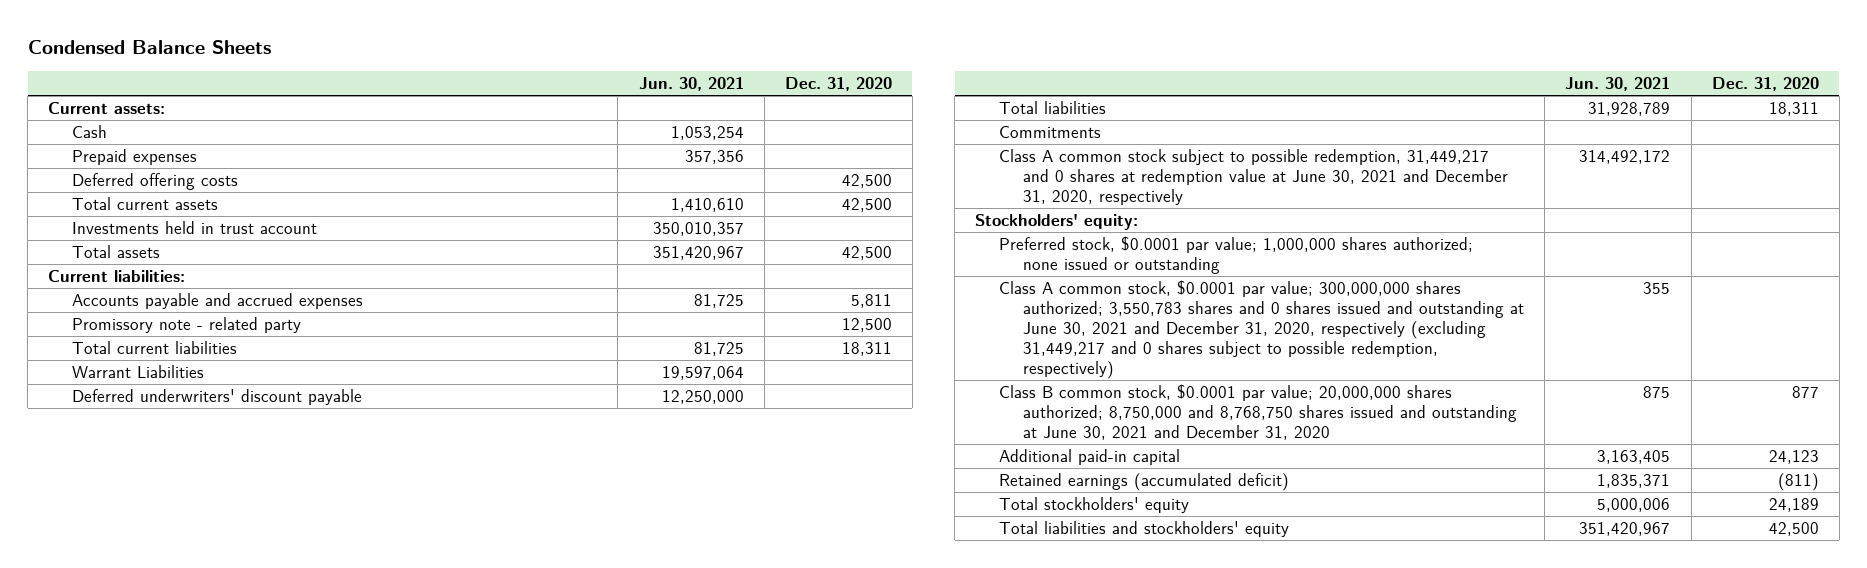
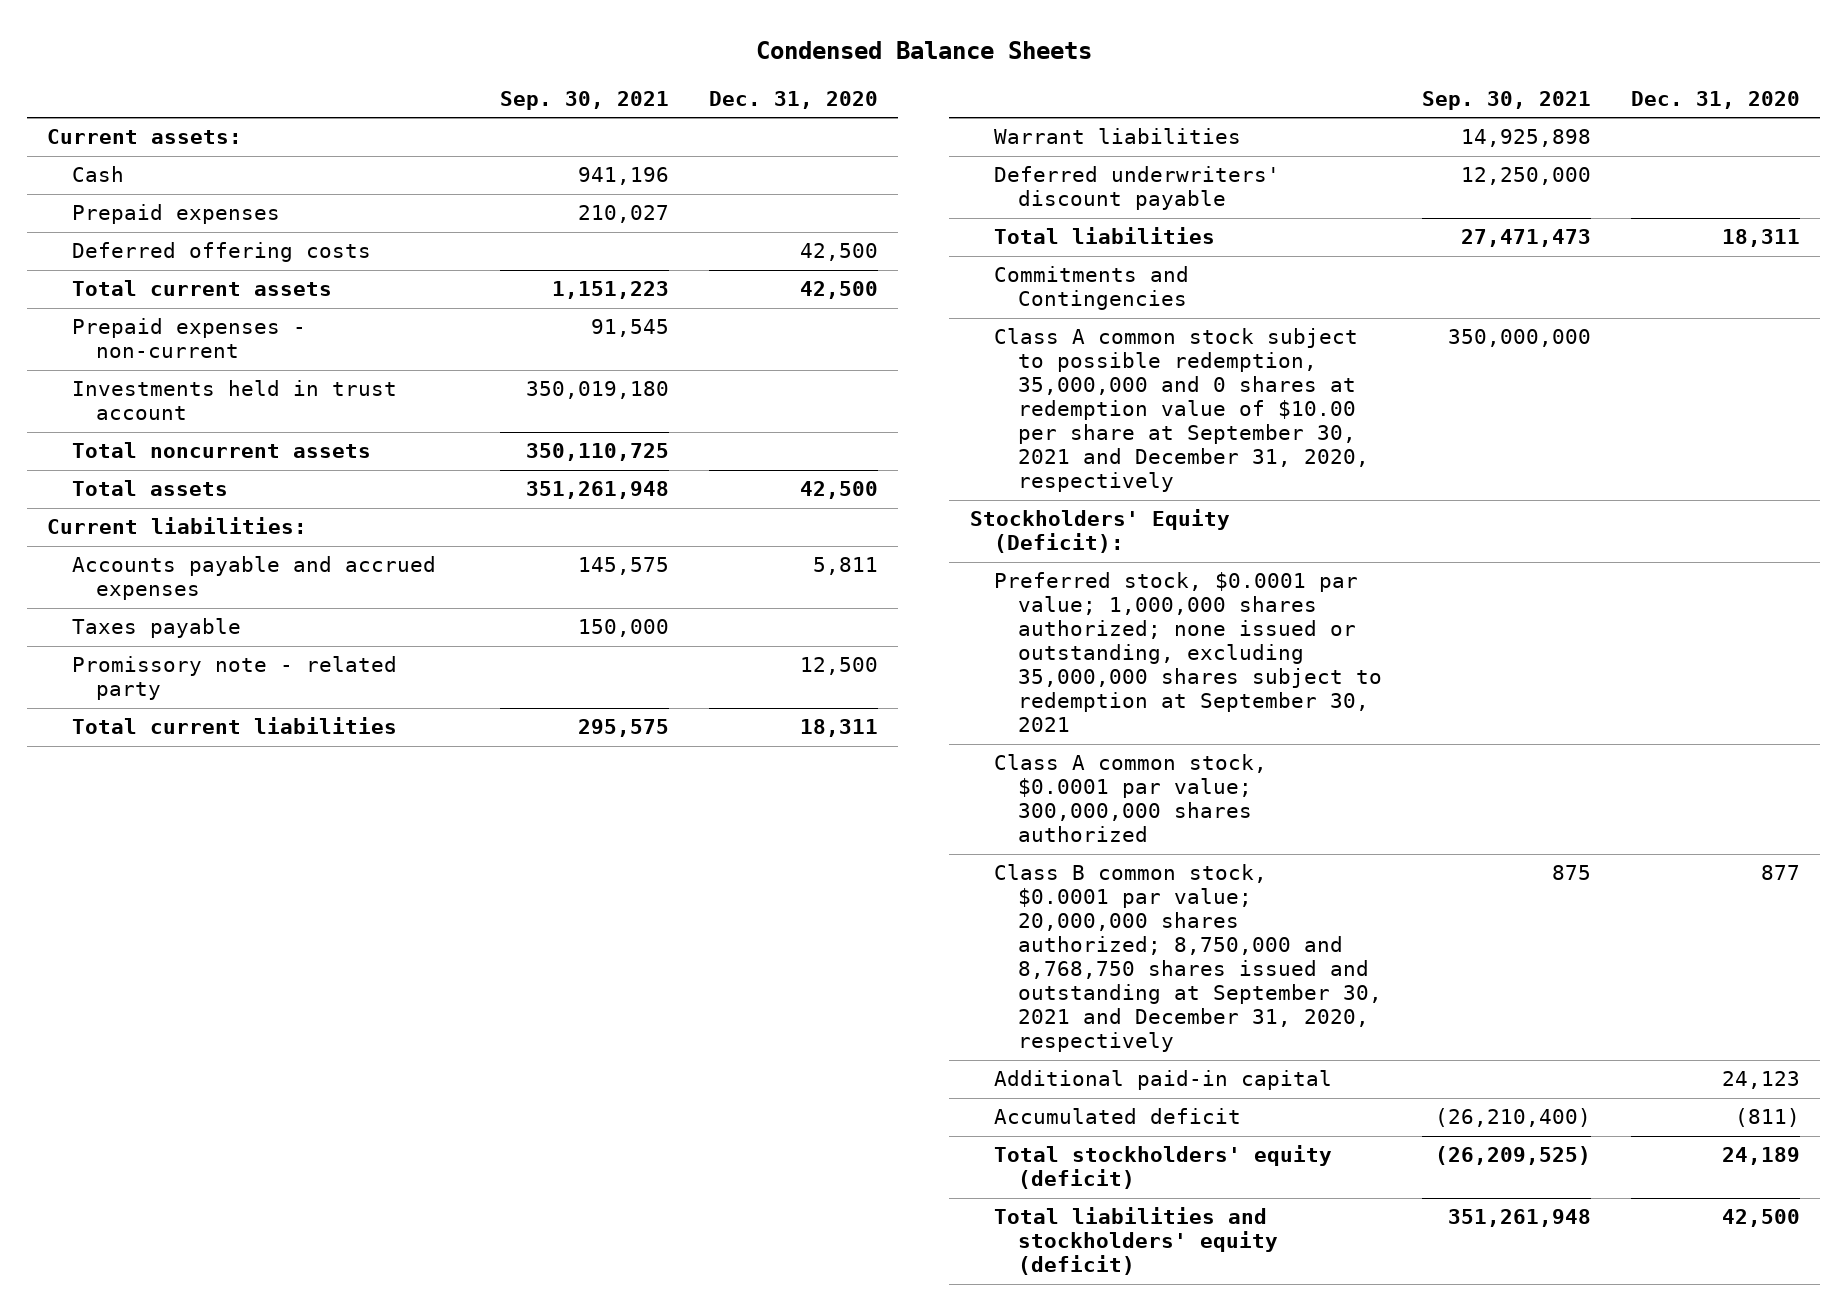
- | Jun. 30, 2021 | Dec. 31, 2020
+ | Sep. 30, 2021 | Dec. 31, 2020
+ Prepaid expenses - non-current | 91,545 |
+ Total noncurrent assets | 350,110,725 |
+ Taxes payable | 150,000 |
- Warrant Liabilities | 19,597,064 |
+ Warrant liabilities | 14,925,898 |
- Commitments
- Class A common stock subject to possible redemption, 31,449,217 and 0 shares at redemption value at June 30, 2021 and December 31, 2020, respectively | 314,492,172 |
- Stockholders' equity:
- Preferred stock, $0.0001 par value; 1,000,000 shares authorized; none issued or outstanding
- Class A common stock, $0.0001 par value; 300,000,000 shares authorized; 3,550,783 shares and 0 shares issued and outstanding at June 30, 2021 and December 31, 2020, respectively (excluding 31,449,217 and 0 shares subject to possible redemption, respectively) | 355 |
- Class B common stock, $0.0001 par value; 20,000,000 shares authorized; 8,750,000 and 8,768,750 shares issued and outstanding at June 30, 2021 and December 31, 2020 | 875 | 877
+ Commitments and Contingencies
+ Class A common stock subject to possible redemption, 35,000,000 and 0 shares at redemption value of $10.00 per share at September 30, 2021 and December 31, 2020, respectively | 350,000,000 |
+ Stockholders' Equity (Deficit):
+ Preferred stock, $0.0001 par value; 1,000,000 shares authorized; none issued or outstanding, excluding 35,000,000 shares subject to redemption at September 30, 2021
+ Class A common stock, $0.0001 par value; 300,000,000 shares authorized
+ Class B common stock, $0.0001 par value; 20,000,000 shares authorized; 8,750,000 and 8,768,750 shares issued and outstanding at September 30, 2021 and December 31, 2020, respectively | 875 | 877
- Retained earnings (accumulated deficit) | 1,835,371 | (811)
- Total stockholders' equity | 5,000,006 | 24,189
- Total liabilities and stockholders' equity | 351,420,967 | 42,500
+ Accumulated deficit | (26,210,400) | (811)
+ Total stockholders' equity (deficit) | (26,209,525) | 24,189
+ Total liabilities and stockholders' equity (deficit) | 351,261,948 | 42,500

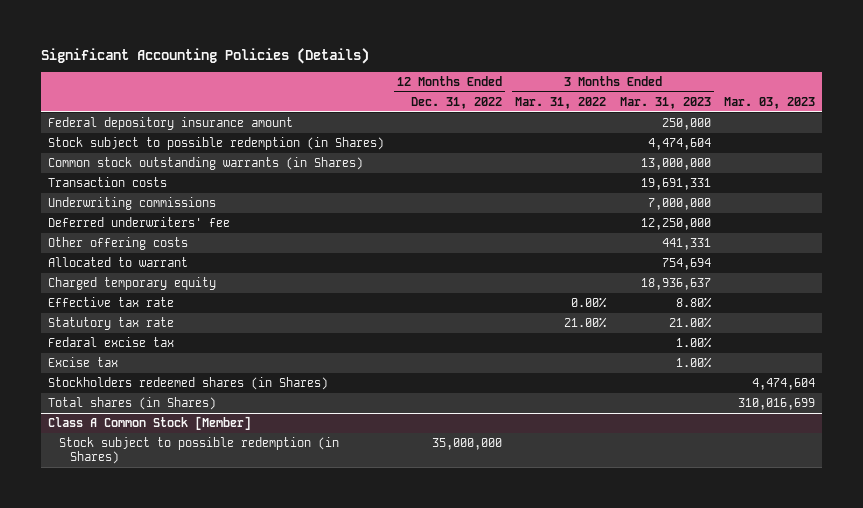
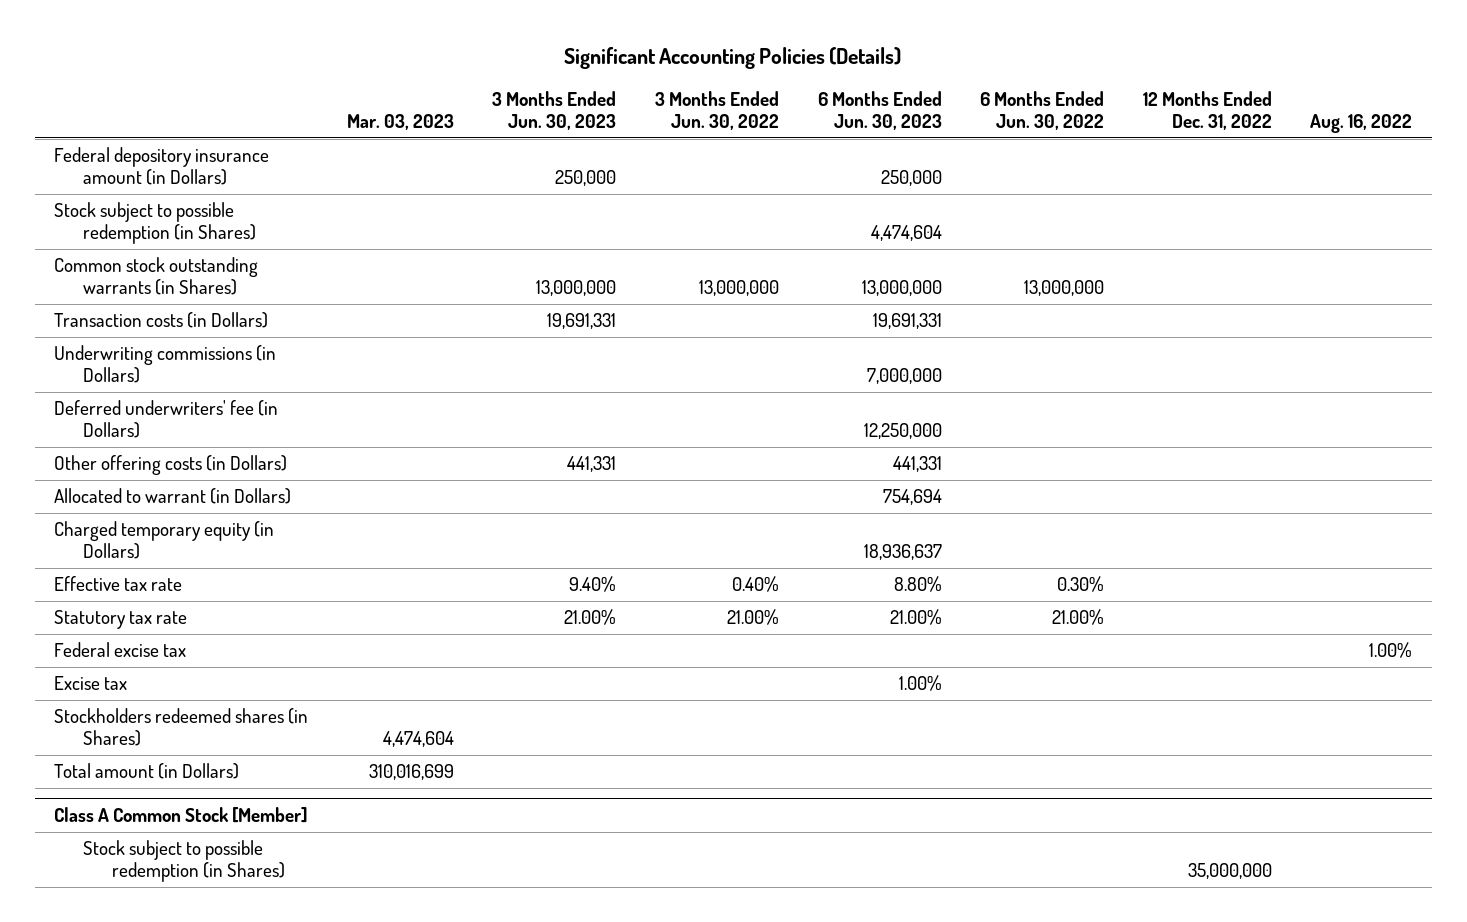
- | 12 Months Ended Dec. 31, 2022 | 3 Months Ended Mar. 31, 2022 | 3 Months Ended Mar. 31, 2023 | Mar. 03, 2023
+ | Mar. 03, 2023 | 3 Months Ended Jun. 30, 2023 | 3 Months Ended Jun. 30, 2022 | 6 Months Ended Jun. 30, 2023 | 6 Months Ended Jun. 30, 2022 | 12 Months Ended Dec. 31, 2022 | Aug. 16, 2022
- Federal depository insurance amount | | | 250,000 |
+ Federal depository insurance amount (in Dollars) | | 250,000 | | 250,000 | | |
- Transaction costs | | | 19,691,331 |
- Underwriting commissions | | | 7,000,000 |
- Deferred underwriters' fee | | | 12,250,000 |
- Other offering costs | | | 441,331 |
- Allocated to warrant | | | 754,694 |
- Charged temporary equity | | | 18,936,637 |
+ Transaction costs (in Dollars) | | 19,691,331 | | 19,691,331 | | |
+ Underwriting commissions (in Dollars) | | | | 7,000,000 | | |
+ Deferred underwriters' fee (in Dollars) | | | | 12,250,000 | | |
+ Other offering costs (in Dollars) | | 441,331 | | 441,331 | | |
+ Allocated to warrant (in Dollars) | | | | 754,694 | | |
+ Charged temporary equity (in Dollars) | | | | 18,936,637 | | |
- Fedaral excise tax | | | 1.00% |
+ Federal excise tax | | | | | | | 1.00%
- Total shares (in Shares) | | | | 310,016,699
+ Total amount (in Dollars) | 310,016,699 | | | | | |

